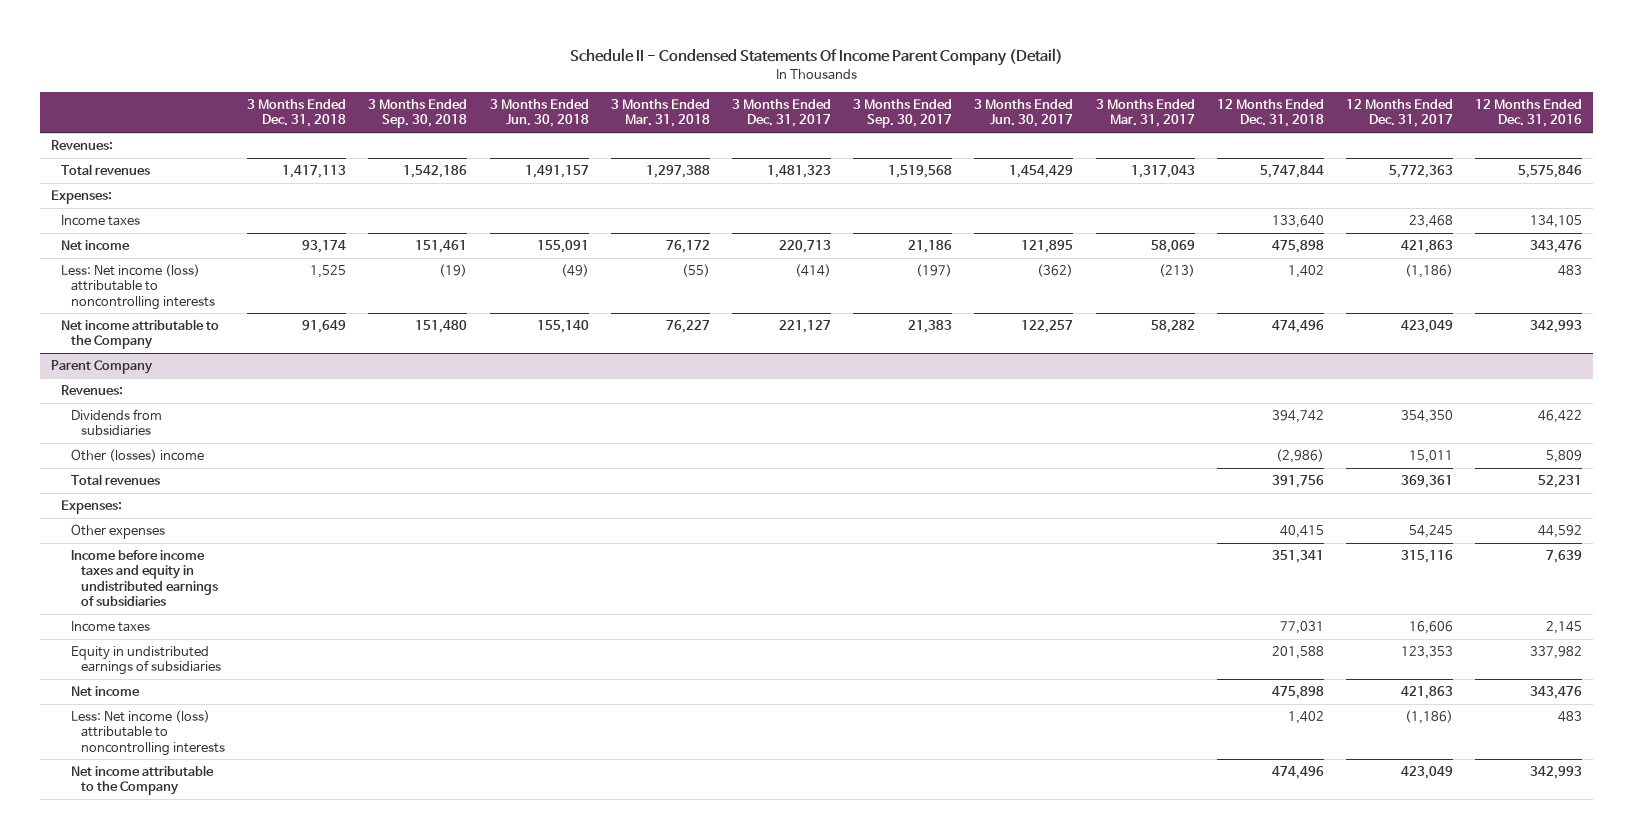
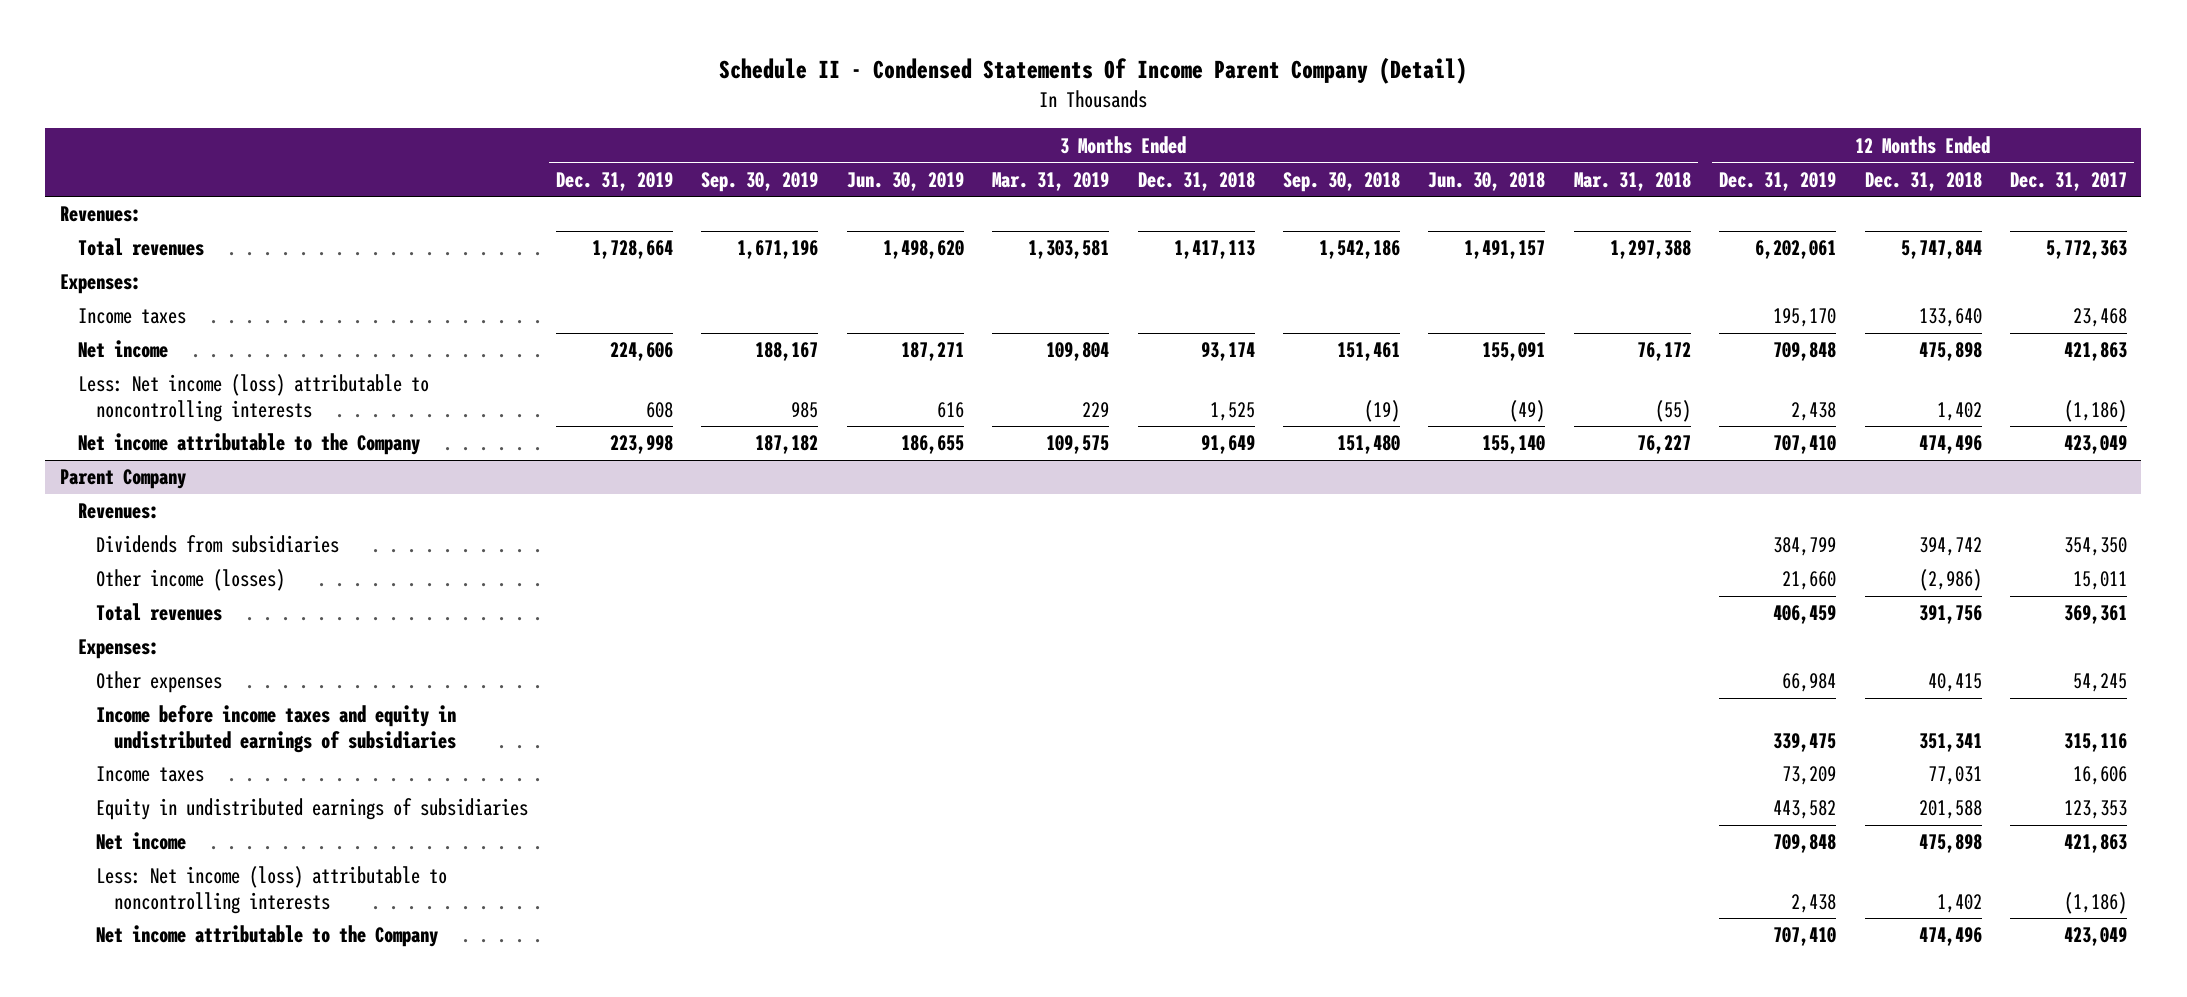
- | 3 Months Ended Dec. 31, 2018 | 3 Months Ended Sep. 30, 2018 | 3 Months Ended Jun. 30, 2018 | 3 Months Ended Mar. 31, 2018 | 3 Months Ended Dec. 31, 2017 | 3 Months Ended Sep. 30, 2017 | 3 Months Ended Jun. 30, 2017 | 3 Months Ended Mar. 31, 2017 | 12 Months Ended Dec. 31, 2018 | 12 Months Ended Dec. 31, 2017 | 12 Months Ended Dec. 31, 2016
+ | 3 Months Ended Dec. 31, 2019 | 3 Months Ended Sep. 30, 2019 | 3 Months Ended Jun. 30, 2019 | 3 Months Ended Mar. 31, 2019 | 3 Months Ended Dec. 31, 2018 | 3 Months Ended Sep. 30, 2018 | 3 Months Ended Jun. 30, 2018 | 3 Months Ended Mar. 31, 2018 | 12 Months Ended Dec. 31, 2019 | 12 Months Ended Dec. 31, 2018 | 12 Months Ended Dec. 31, 2017
@ Parent Company
- Other (losses) income | | | | | | | | | (2,986) | 15,011 | 5,809
+ Other income (losses) | | | | | | | | | 21,660 | (2,986) | 15,011

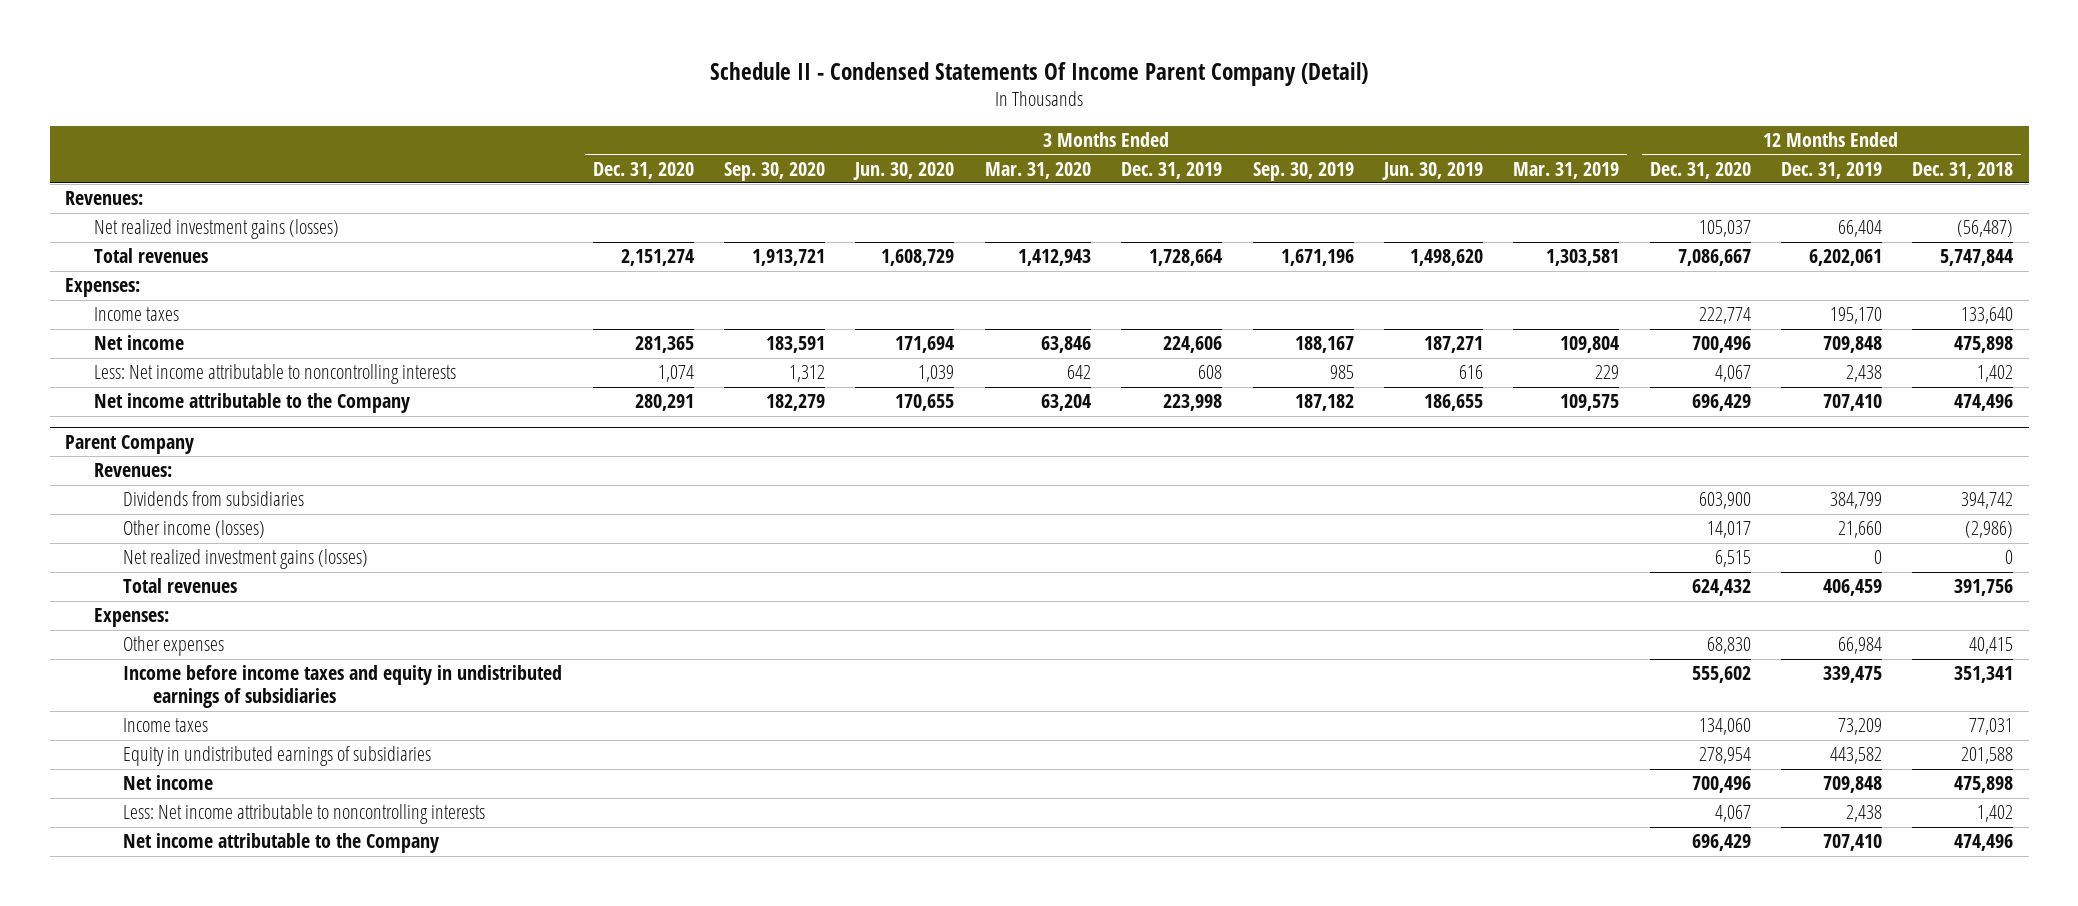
- | 3 Months Ended Dec. 31, 2019 | 3 Months Ended Sep. 30, 2019 | 3 Months Ended Jun. 30, 2019 | 3 Months Ended Mar. 31, 2019 | 3 Months Ended Dec. 31, 2018 | 3 Months Ended Sep. 30, 2018 | 3 Months Ended Jun. 30, 2018 | 3 Months Ended Mar. 31, 2018 | 12 Months Ended Dec. 31, 2019 | 12 Months Ended Dec. 31, 2018 | 12 Months Ended Dec. 31, 2017
+ | 3 Months Ended Dec. 31, 2020 | 3 Months Ended Sep. 30, 2020 | 3 Months Ended Jun. 30, 2020 | 3 Months Ended Mar. 31, 2020 | 3 Months Ended Dec. 31, 2019 | 3 Months Ended Sep. 30, 2019 | 3 Months Ended Jun. 30, 2019 | 3 Months Ended Mar. 31, 2019 | 12 Months Ended Dec. 31, 2020 | 12 Months Ended Dec. 31, 2019 | 12 Months Ended Dec. 31, 2018
+ Net realized investment gains (losses) | | | | | | | | | 105,037 | 66,404 | (56,487)
- Less: Net income (loss) attributable to noncontrolling interests | 608 | 985 | 616 | 229 | 1,525 | (19) | (49) | (55) | 2,438 | 1,402 | (1,186)
+ Less: Net income attributable to noncontrolling interests | 1,074 | 1,312 | 1,039 | 642 | 608 | 985 | 616 | 229 | 4,067 | 2,438 | 1,402
@ Parent Company
+ Net realized investment gains (losses) | | | | | | | | | 6,515 | 0 | 0
- Less: Net income (loss) attributable to noncontrolling interests | | | | | | | | | 2,438 | 1,402 | (1,186)
+ Less: Net income attributable to noncontrolling interests | | | | | | | | | 4,067 | 2,438 | 1,402

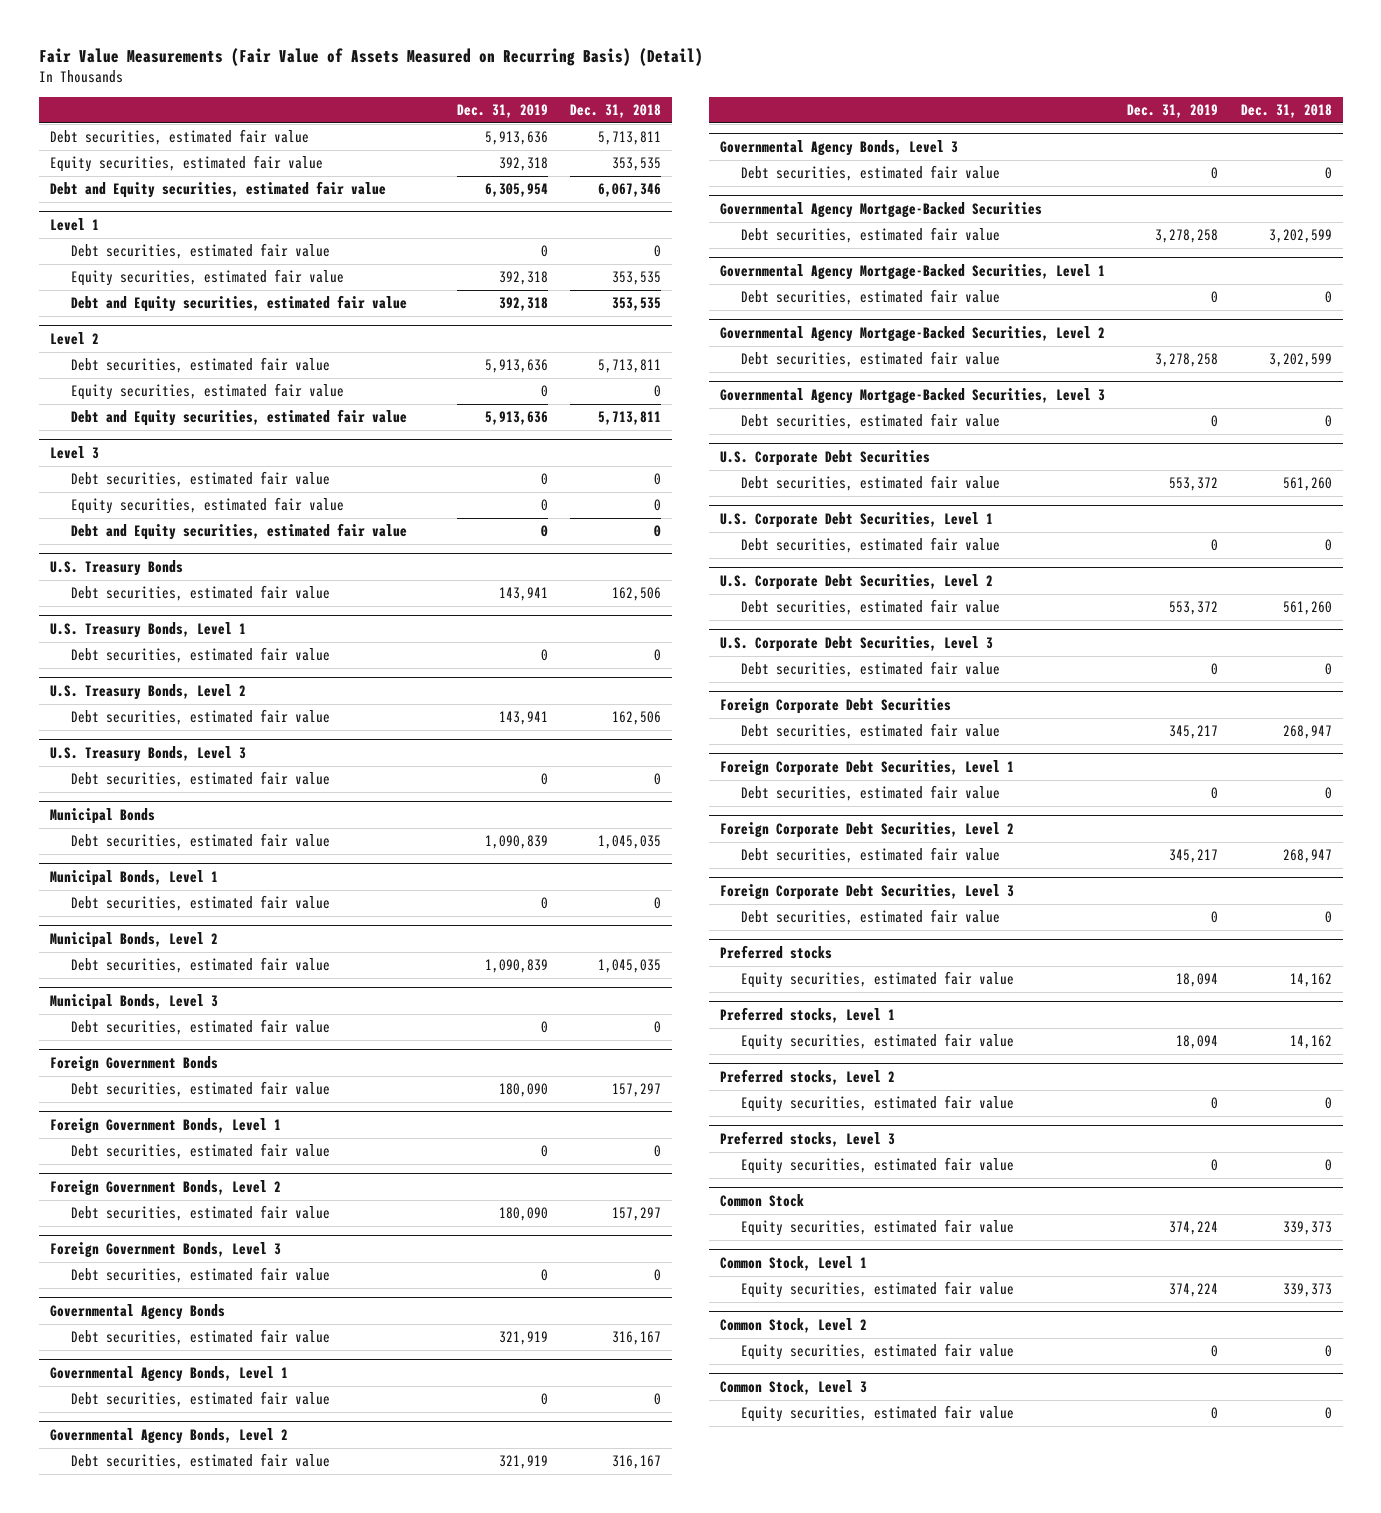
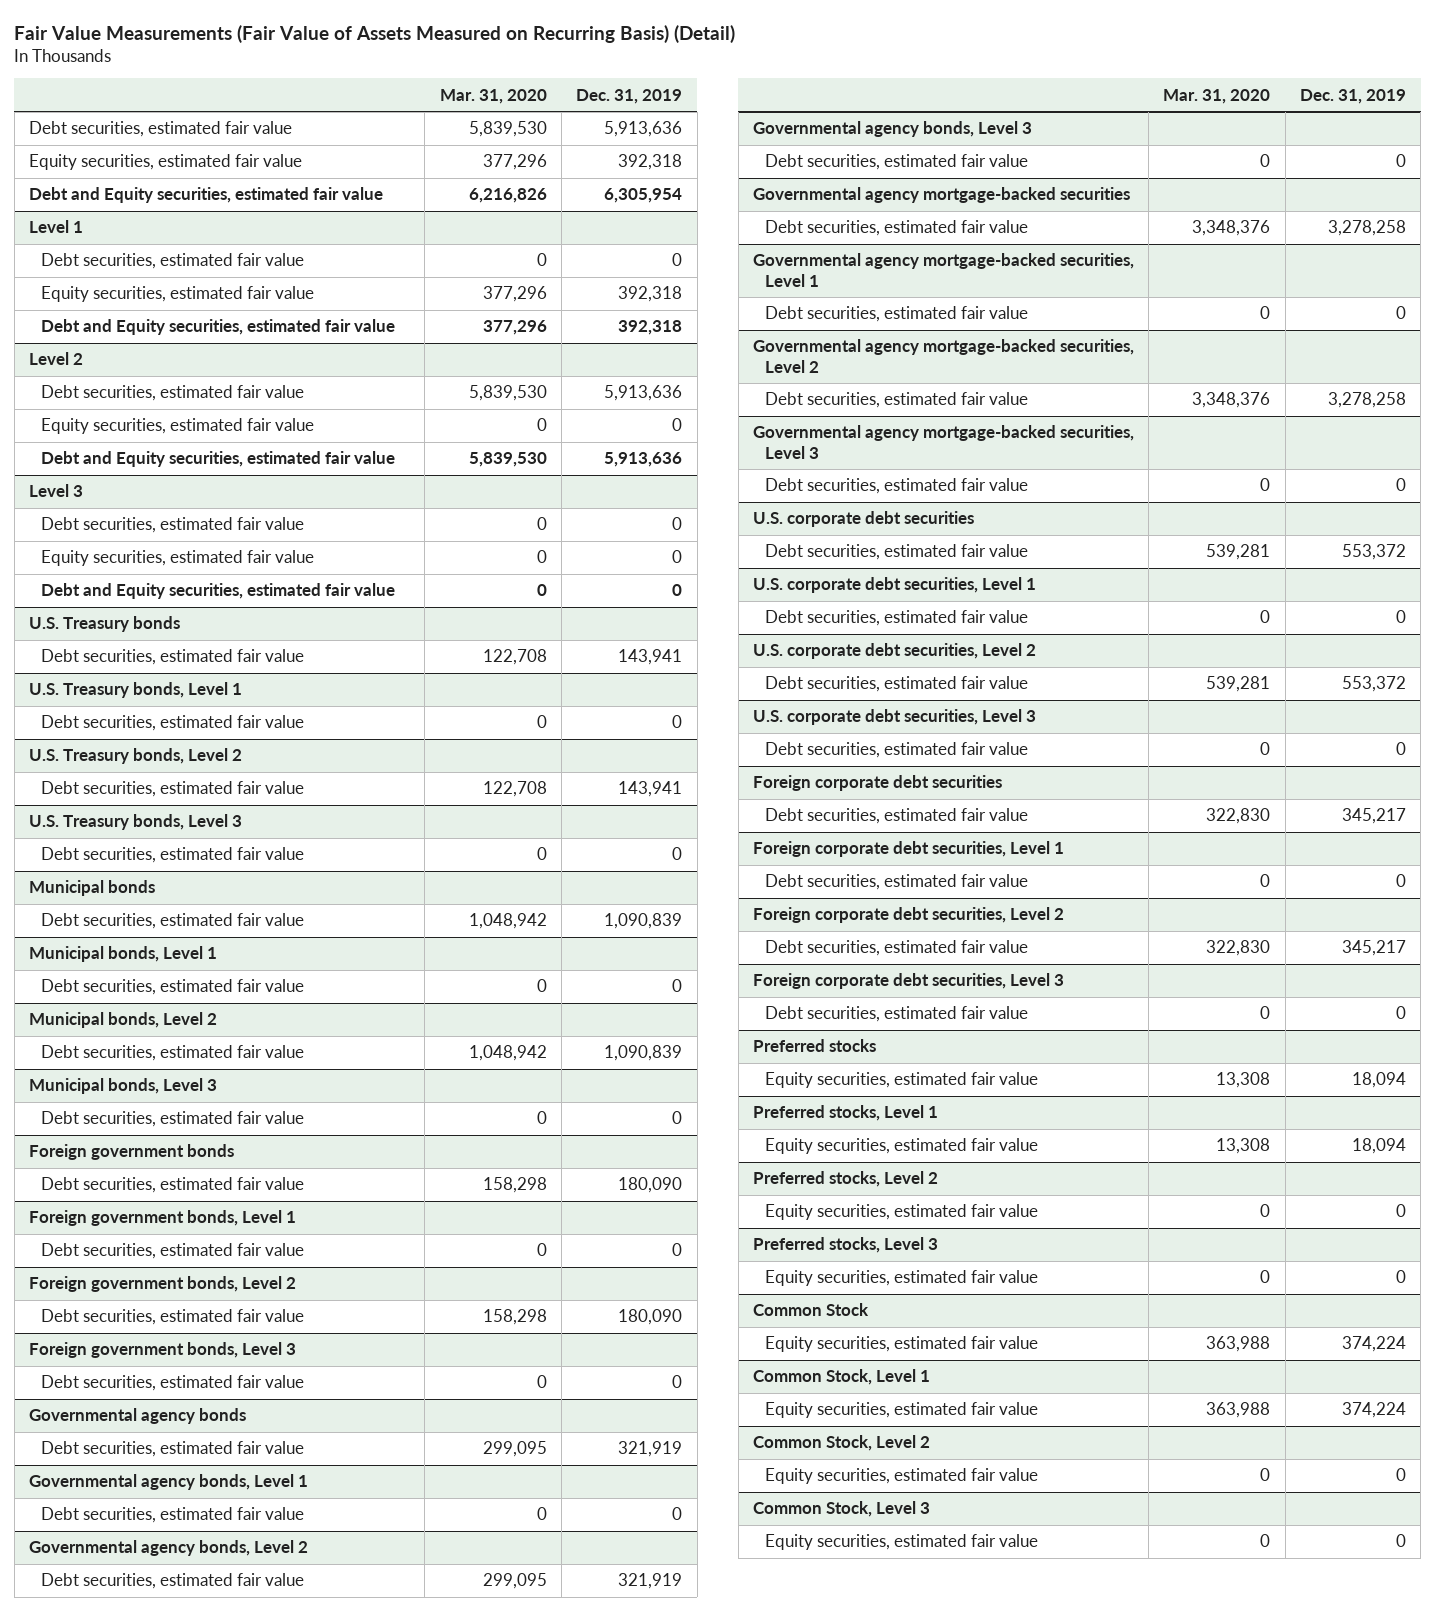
- | Dec. 31, 2019 | Dec. 31, 2018
+ | Mar. 31, 2020 | Dec. 31, 2019
- U.S. Treasury Bonds
+ U.S. Treasury bonds
- U.S. Treasury Bonds, Level 1
+ U.S. Treasury bonds, Level 1
- U.S. Treasury Bonds, Level 2
+ U.S. Treasury bonds, Level 2
- U.S. Treasury Bonds, Level 3
+ U.S. Treasury bonds, Level 3
- Municipal Bonds
+ Municipal bonds
- Municipal Bonds, Level 1
+ Municipal bonds, Level 1
- Municipal Bonds, Level 2
+ Municipal bonds, Level 2
- Municipal Bonds, Level 3
+ Municipal bonds, Level 3
- Foreign Government Bonds
+ Foreign government bonds
- Foreign Government Bonds, Level 1
+ Foreign government bonds, Level 1
- Foreign Government Bonds, Level 2
+ Foreign government bonds, Level 2
- Foreign Government Bonds, Level 3
+ Foreign government bonds, Level 3
- Governmental Agency Bonds
+ Governmental agency bonds
- Governmental Agency Bonds, Level 1
+ Governmental agency bonds, Level 1
- Governmental Agency Bonds, Level 2
+ Governmental agency bonds, Level 2
- Governmental Agency Bonds, Level 3
+ Governmental agency bonds, Level 3
- Governmental Agency Mortgage-Backed Securities
+ Governmental agency mortgage-backed securities
- Governmental Agency Mortgage-Backed Securities, Level 1
+ Governmental agency mortgage-backed securities, Level 1
- Governmental Agency Mortgage-Backed Securities, Level 2
+ Governmental agency mortgage-backed securities, Level 2
- Governmental Agency Mortgage-Backed Securities, Level 3
+ Governmental agency mortgage-backed securities, Level 3
- U.S. Corporate Debt Securities
+ U.S. corporate debt securities
- U.S. Corporate Debt Securities, Level 1
+ U.S. corporate debt securities, Level 1
- U.S. Corporate Debt Securities, Level 2
+ U.S. corporate debt securities, Level 2
- U.S. Corporate Debt Securities, Level 3
+ U.S. corporate debt securities, Level 3
- Foreign Corporate Debt Securities
+ Foreign corporate debt securities
- Foreign Corporate Debt Securities, Level 1
+ Foreign corporate debt securities, Level 1
- Foreign Corporate Debt Securities, Level 2
+ Foreign corporate debt securities, Level 2
- Foreign Corporate Debt Securities, Level 3
+ Foreign corporate debt securities, Level 3

